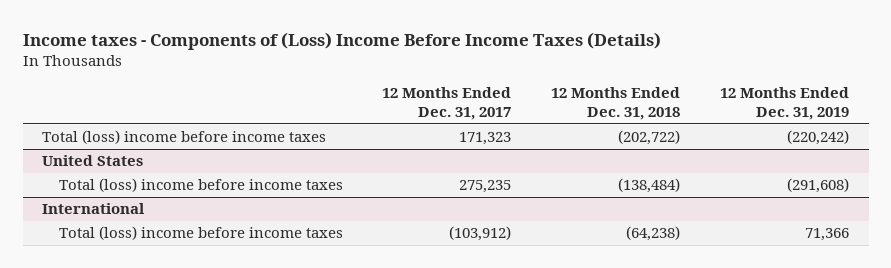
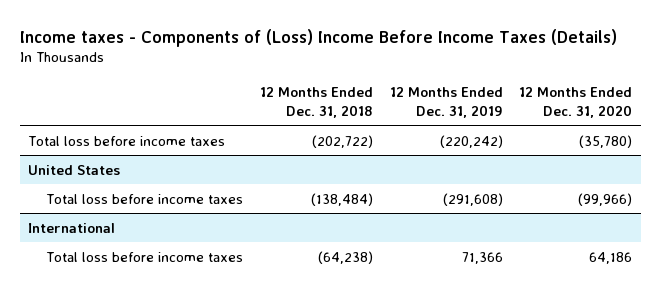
- | 12 Months Ended Dec. 31, 2017 | 12 Months Ended Dec. 31, 2018 | 12 Months Ended Dec. 31, 2019
+ | 12 Months Ended Dec. 31, 2018 | 12 Months Ended Dec. 31, 2019 | 12 Months Ended Dec. 31, 2020
- Total (loss) income before income taxes | 171,323 | (202,722) | (220,242)
+ Total loss before income taxes | (202,722) | (220,242) | (35,780)
@ United States
- Total (loss) income before income taxes | 275,235 | (138,484) | (291,608)
+ Total loss before income taxes | (138,484) | (291,608) | (99,966)
@ International
- Total (loss) income before income taxes | (103,912) | (64,238) | 71,366
+ Total loss before income taxes | (64,238) | 71,366 | 64,186

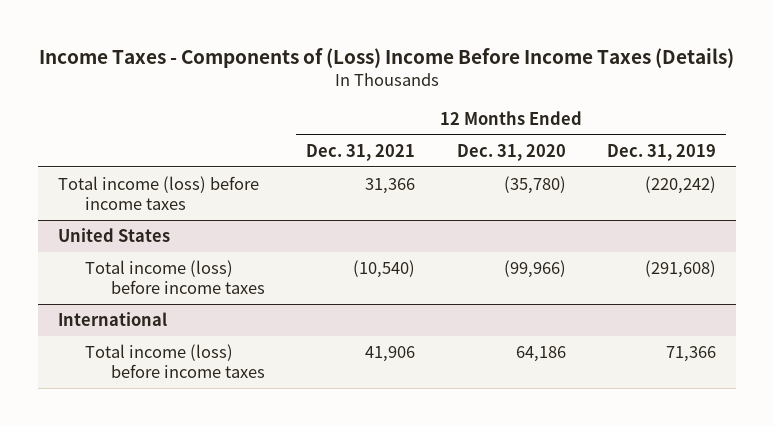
- Income taxes - Components of (Loss) Income Before Income Taxes (Details)
+ Income Taxes - Components of (Loss) Income Before Income Taxes (Details)
- | 12 Months Ended Dec. 31, 2018 | 12 Months Ended Dec. 31, 2019 | 12 Months Ended Dec. 31, 2020
+ | 12 Months Ended Dec. 31, 2021 | 12 Months Ended Dec. 31, 2020 | 12 Months Ended Dec. 31, 2019
- Total loss before income taxes | (202,722) | (220,242) | (35,780)
+ Total income (loss) before income taxes | 31,366 | (35,780) | (220,242)
@ United States
- Total loss before income taxes | (138,484) | (291,608) | (99,966)
+ Total income (loss) before income taxes | (10,540) | (99,966) | (291,608)
@ International
- Total loss before income taxes | (64,238) | 71,366 | 64,186
+ Total income (loss) before income taxes | 41,906 | 64,186 | 71,366

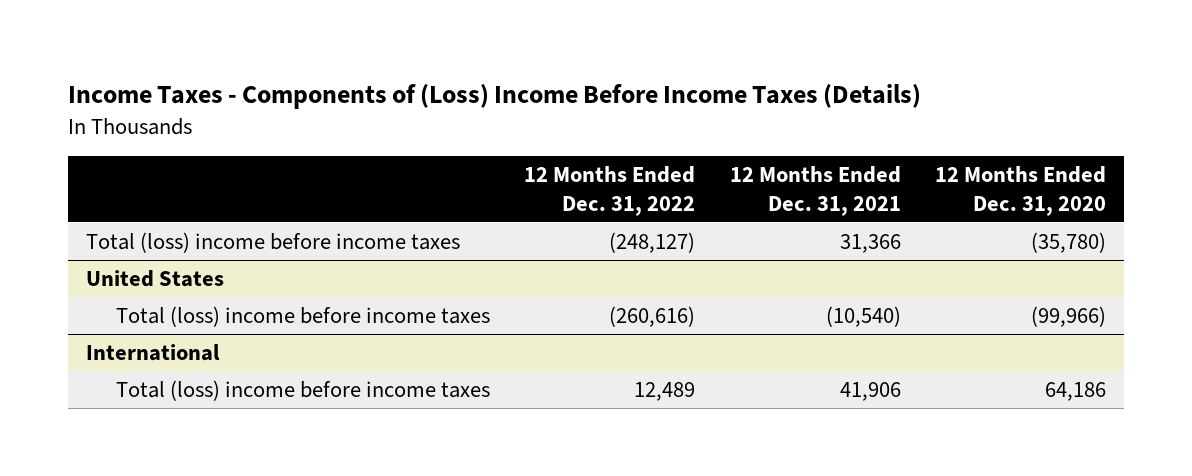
- | 12 Months Ended Dec. 31, 2021 | 12 Months Ended Dec. 31, 2020 | 12 Months Ended Dec. 31, 2019
+ | 12 Months Ended Dec. 31, 2022 | 12 Months Ended Dec. 31, 2021 | 12 Months Ended Dec. 31, 2020
- Total income (loss) before income taxes | 31,366 | (35,780) | (220,242)
+ Total (loss) income before income taxes | (248,127) | 31,366 | (35,780)
@ United States
- Total income (loss) before income taxes | (10,540) | (99,966) | (291,608)
+ Total (loss) income before income taxes | (260,616) | (10,540) | (99,966)
@ International
- Total income (loss) before income taxes | 41,906 | 64,186 | 71,366
+ Total (loss) income before income taxes | 12,489 | 41,906 | 64,186

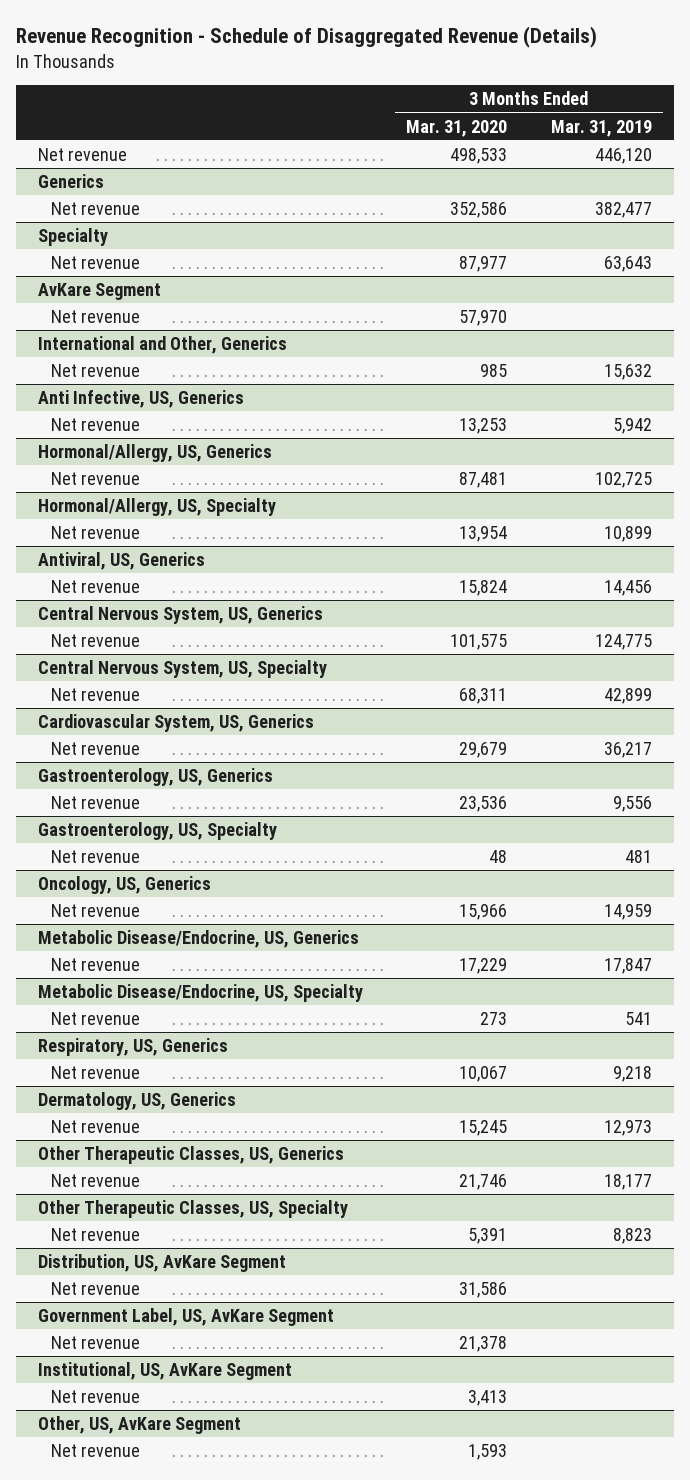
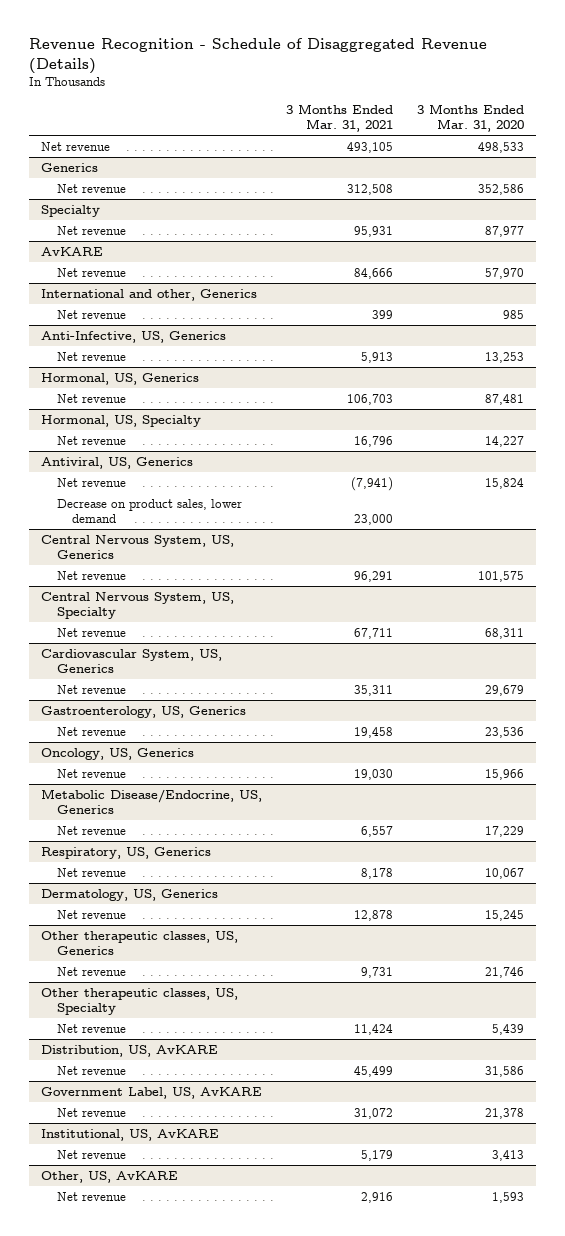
- | 3 Months Ended Mar. 31, 2020 | 3 Months Ended Mar. 31, 2019
+ | 3 Months Ended Mar. 31, 2021 | 3 Months Ended Mar. 31, 2020
- AvKare Segment
+ AvKARE
- International and Other, Generics
+ International and other, Generics
- Anti Infective, US, Generics
+ Anti-Infective, US, Generics
- Hormonal/Allergy, US, Generics
+ Hormonal, US, Generics
- Hormonal/Allergy, US, Specialty
- Net revenue | 13,954 | 10,899
+ Hormonal, US, Specialty
+ Net revenue | 16,796 | 14,227
@ Antiviral, US, Generics
+ Decrease on product sales, lower demand | 23,000 |
- Gastroenterology, US, Specialty
- Net revenue | 48 | 481
- Metabolic Disease/Endocrine, US, Specialty
- Net revenue | 273 | 541
- Other Therapeutic Classes, US, Generics
+ Other therapeutic classes, US, Generics
- Other Therapeutic Classes, US, Specialty
- Net revenue | 5,391 | 8,823
- Distribution, US, AvKare Segment
+ Other therapeutic classes, US, Specialty
+ Net revenue | 11,424 | 5,439
+ Distribution, US, AvKARE
- Government Label, US, AvKare Segment
+ Government Label, US, AvKARE
- Institutional, US, AvKare Segment
+ Institutional, US, AvKARE
- Other, US, AvKare Segment
+ Other, US, AvKARE

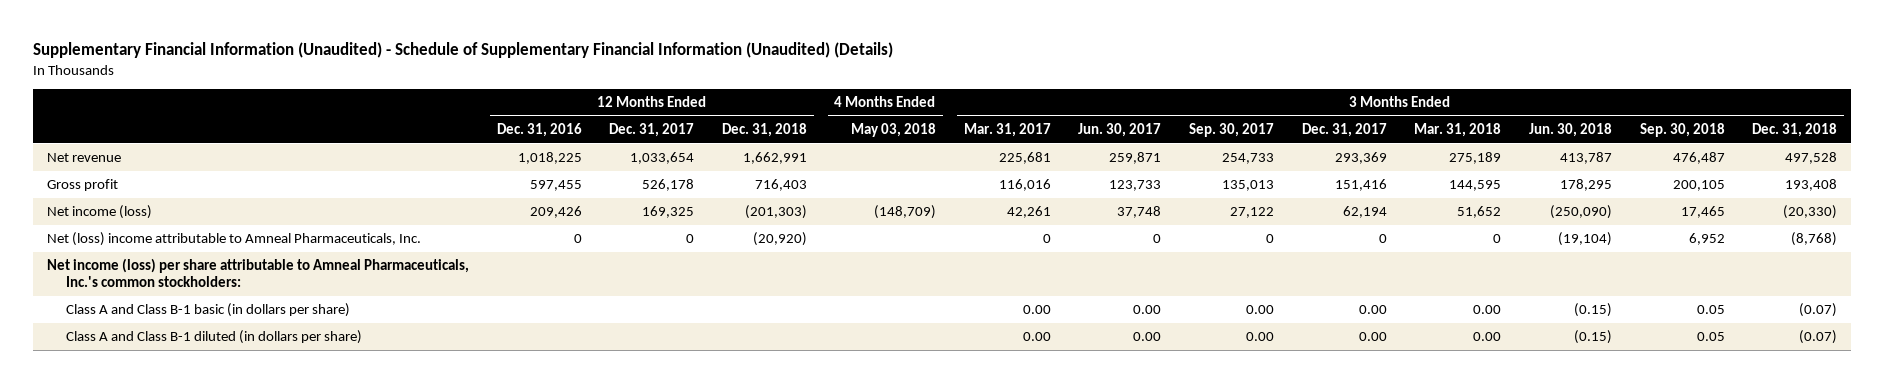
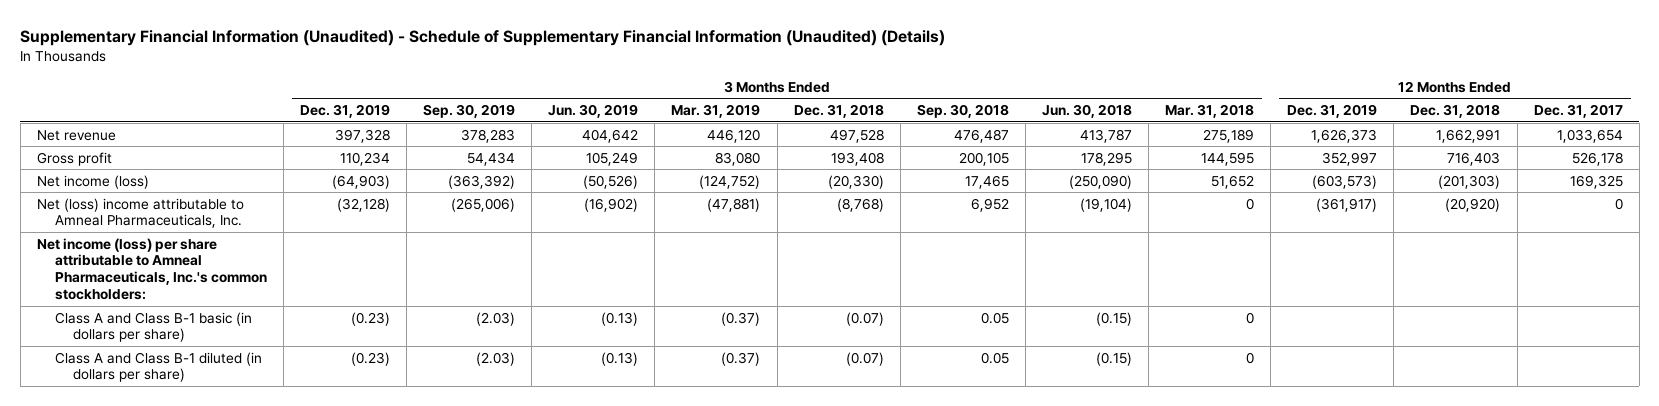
- | 12 Months Ended Dec. 31, 2016 | 12 Months Ended Dec. 31, 2017 | 12 Months Ended Dec. 31, 2018 | 4 Months Ended May 03, 2018 | 3 Months Ended Mar. 31, 2017 | 3 Months Ended Jun. 30, 2017 | 3 Months Ended Sep. 30, 2017 | 3 Months Ended Dec. 31, 2017 | 3 Months Ended Mar. 31, 2018 | 3 Months Ended Jun. 30, 2018 | 3 Months Ended Sep. 30, 2018 | 3 Months Ended Dec. 31, 2018
+ | 3 Months Ended Dec. 31, 2019 | 3 Months Ended Sep. 30, 2019 | 3 Months Ended Jun. 30, 2019 | 3 Months Ended Mar. 31, 2019 | 3 Months Ended Dec. 31, 2018 | 3 Months Ended Sep. 30, 2018 | 3 Months Ended Jun. 30, 2018 | 3 Months Ended Mar. 31, 2018 | 12 Months Ended Dec. 31, 2019 | 12 Months Ended Dec. 31, 2018 | 12 Months Ended Dec. 31, 2017
- Class A and Class B-1 basic (in dollars per share) | | | | | 0.00 | 0.00 | 0.00 | 0.00 | 0.00 | (0.15) | 0.05 | (0.07)
- Class A and Class B-1 diluted (in dollars per share) | | | | | 0.00 | 0.00 | 0.00 | 0.00 | 0.00 | (0.15) | 0.05 | (0.07)
+ Class A and Class B-1 basic (in dollars per share) | (0.23) | (2.03) | (0.13) | (0.37) | (0.07) | 0.05 | (0.15) | 0 | | |
+ Class A and Class B-1 diluted (in dollars per share) | (0.23) | (2.03) | (0.13) | (0.37) | (0.07) | 0.05 | (0.15) | 0 | | |

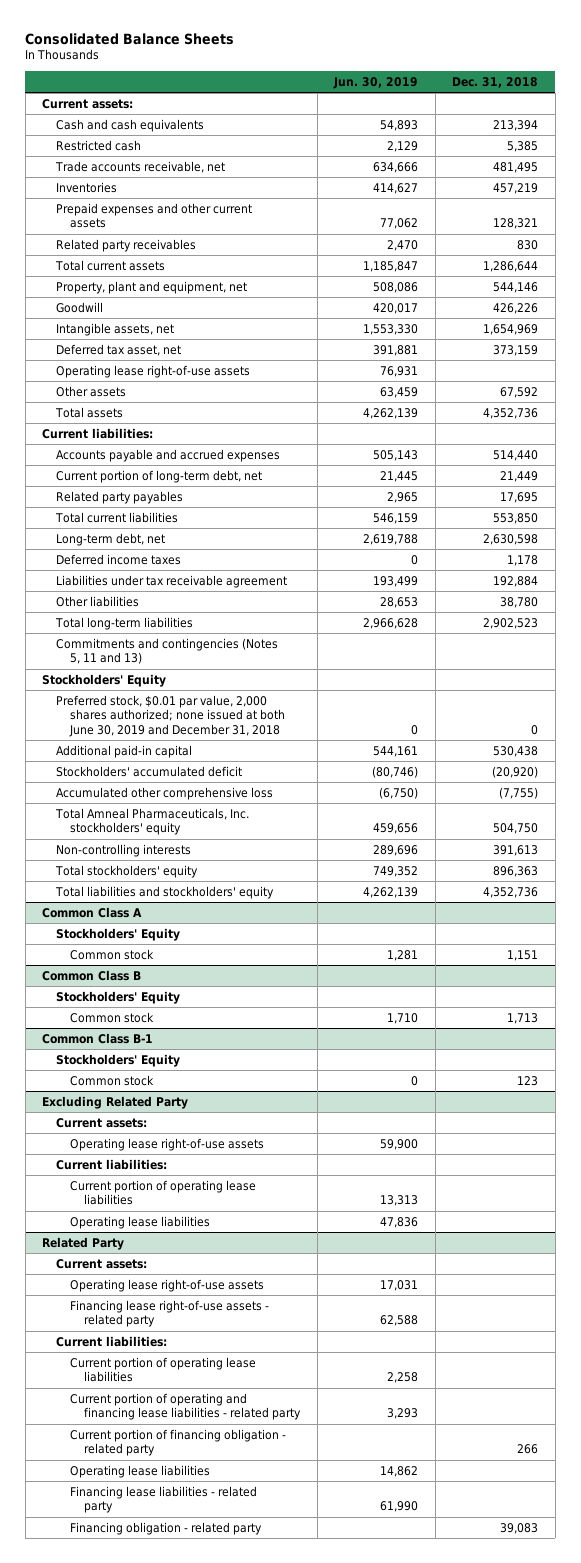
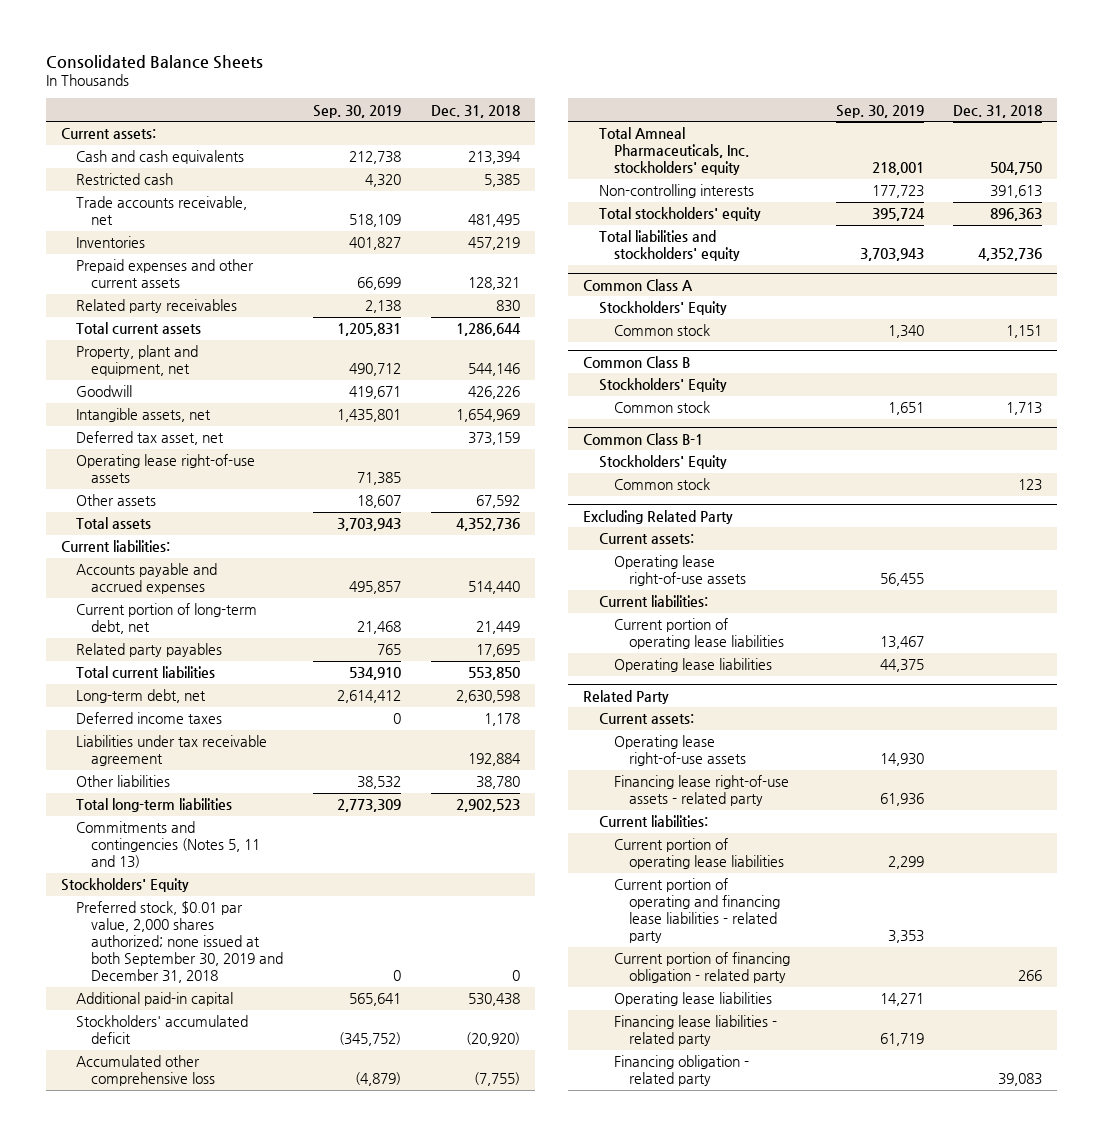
- | Jun. 30, 2019 | Dec. 31, 2018
+ | Sep. 30, 2019 | Dec. 31, 2018
- Preferred stock, $0.01 par value, 2,000 shares authorized; none issued at both June 30, 2019 and December 31, 2018 | 0 | 0
+ Preferred stock, $0.01 par value, 2,000 shares authorized; none issued at both September 30, 2019 and December 31, 2018 | 0 | 0

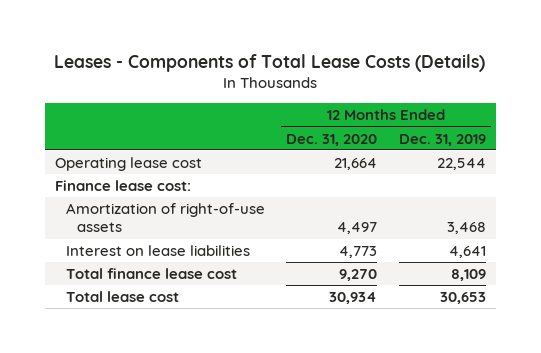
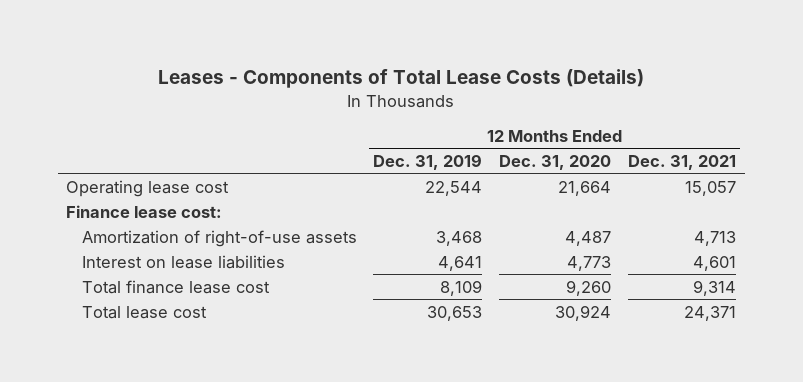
- | 12 Months Ended Dec. 31, 2020 | 12 Months Ended Dec. 31, 2019
+ | 12 Months Ended Dec. 31, 2019 | 12 Months Ended Dec. 31, 2020 | 12 Months Ended Dec. 31, 2021
- Amortization of right-of-use assets | 4,497 | 3,468
+ Amortization of right-of-use assets | 3,468 | 4,487 | 4,713
- Total finance lease cost | 9,270 | 8,109
- Total lease cost | 30,934 | 30,653
+ Total finance lease cost | 8,109 | 9,260 | 9,314
+ Total lease cost | 30,653 | 30,924 | 24,371

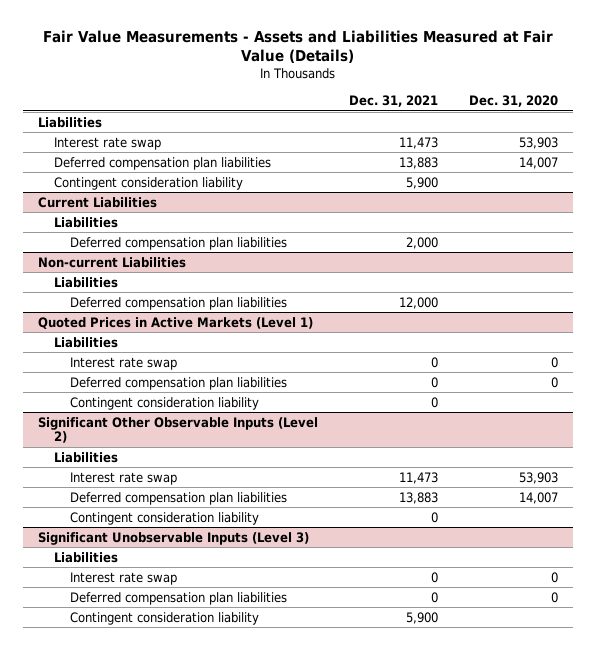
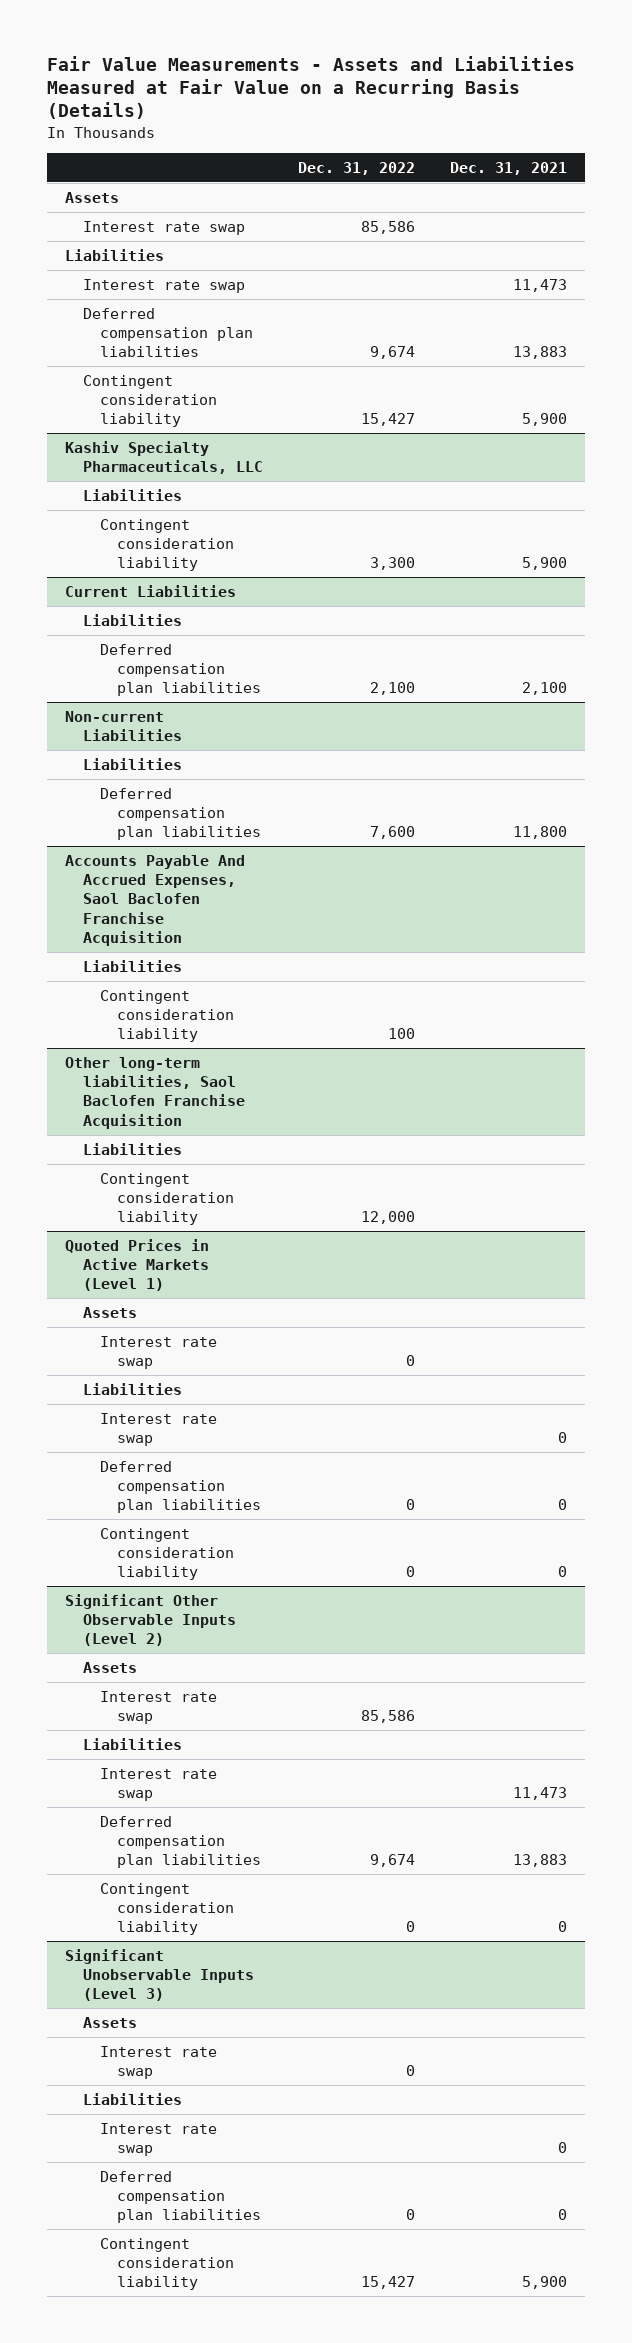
- Fair Value Measurements - Assets and Liabilities Measured at Fair Value (Details)
+ Fair Value Measurements - Assets and Liabilities Measured at Fair Value on a Recurring Basis (Details)
- | Dec. 31, 2021 | Dec. 31, 2020
+ | Dec. 31, 2022 | Dec. 31, 2021
+ Assets
+ Interest rate swap | 85,586 |
+ Kashiv Specialty Pharmaceuticals, LLC
+ Liabilities
+ Contingent consideration liability | 3,300 | 5,900
@ Current Liabilities
- Deferred compensation plan liabilities | 2,000 |
+ Deferred compensation plan liabilities | 2,100 | 2,100
@ Non-current Liabilities
- Deferred compensation plan liabilities | 12,000 |
+ Deferred compensation plan liabilities | 7,600 | 11,800
+ Accounts Payable And Accrued Expenses, Saol Baclofen Franchise Acquisition
+ Liabilities
+ Contingent consideration liability | 100 |
+ Other long-term liabilities, Saol Baclofen Franchise Acquisition
+ Liabilities
+ Contingent consideration liability | 12,000 |
@ Quoted Prices in Active Markets (Level 1)
+ Assets
+ Interest rate swap | 0 |
@ Significant Other Observable Inputs (Level 2)
+ Assets
+ Interest rate swap | 85,586 |
@ Significant Unobservable Inputs (Level 3)
+ Assets
+ Interest rate swap | 0 |

